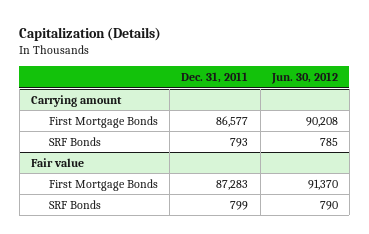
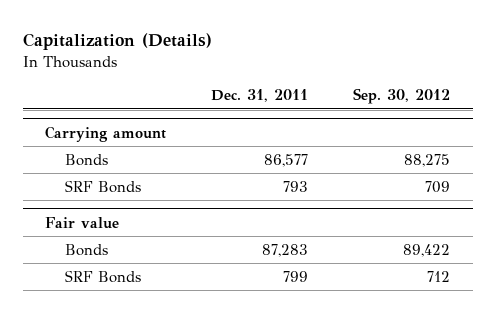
- | Dec. 31, 2011 | Jun. 30, 2012
+ | Dec. 31, 2011 | Sep. 30, 2012
@ Carrying amount
- First Mortgage Bonds | 86,577 | 90,208
+ Bonds | 86,577 | 88,275
@ Fair value
- First Mortgage Bonds | 87,283 | 91,370
+ Bonds | 87,283 | 89,422

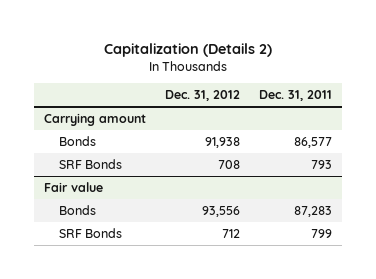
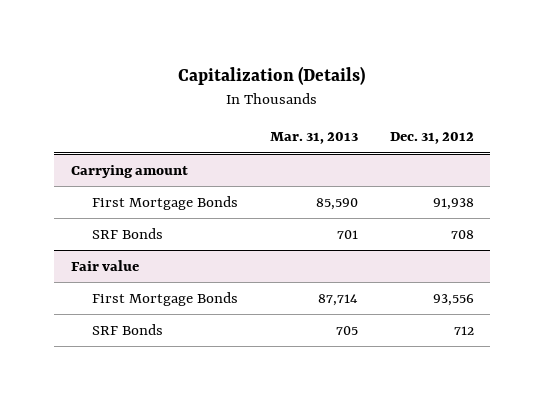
- Capitalization (Details 2)
+ Capitalization (Details)
- | Dec. 31, 2012 | Dec. 31, 2011
+ | Mar. 31, 2013 | Dec. 31, 2012
@ Carrying amount
- Bonds | 91,938 | 86,577
+ First Mortgage Bonds | 85,590 | 91,938
@ Fair value
- Bonds | 93,556 | 87,283
+ First Mortgage Bonds | 87,714 | 93,556

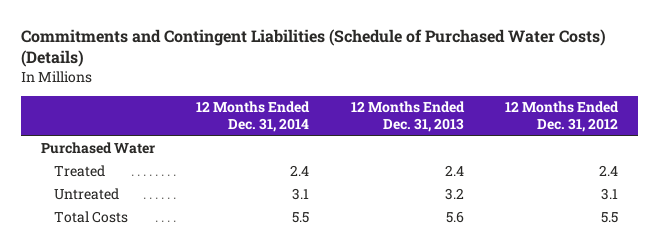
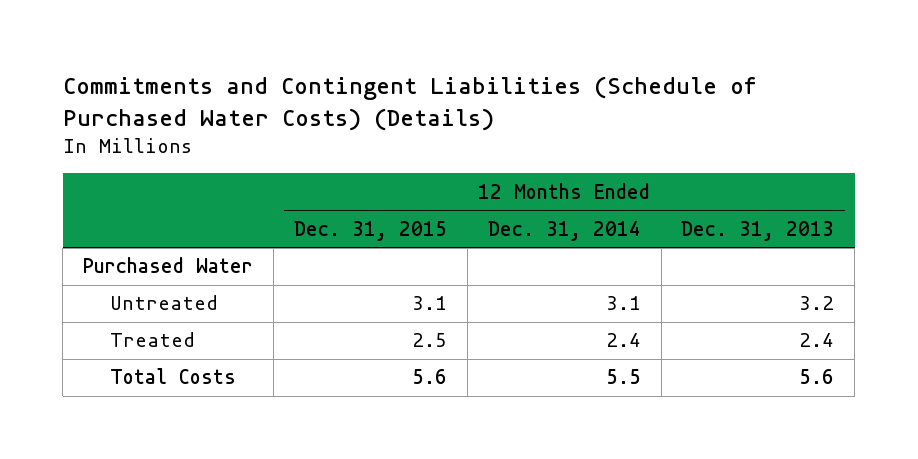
- | 12 Months Ended Dec. 31, 2014 | 12 Months Ended Dec. 31, 2013 | 12 Months Ended Dec. 31, 2012
+ | 12 Months Ended Dec. 31, 2015 | 12 Months Ended Dec. 31, 2014 | 12 Months Ended Dec. 31, 2013
moved down: Treated | 2.5 | 2.4 | 2.4

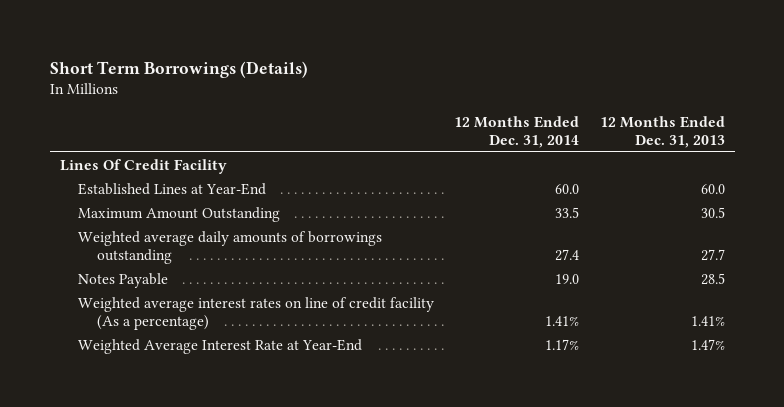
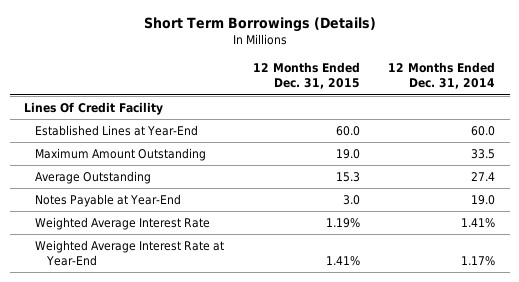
- | 12 Months Ended Dec. 31, 2014 | 12 Months Ended Dec. 31, 2013
+ | 12 Months Ended Dec. 31, 2015 | 12 Months Ended Dec. 31, 2014
- Weighted average daily amounts of borrowings outstanding | 27.4 | 27.7
- Notes Payable | 19.0 | 28.5
- Weighted average interest rates on line of credit facility (As a percentage) | 1.41% | 1.41%
+ Average Outstanding | 15.3 | 27.4
+ Notes Payable at Year-End | 3.0 | 19.0
+ Weighted Average Interest Rate | 1.19% | 1.41%

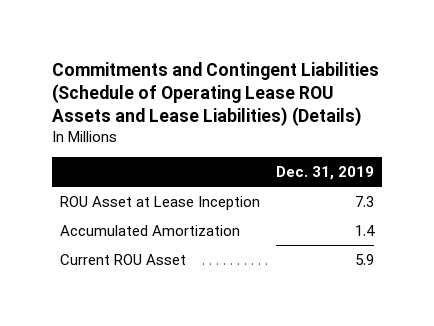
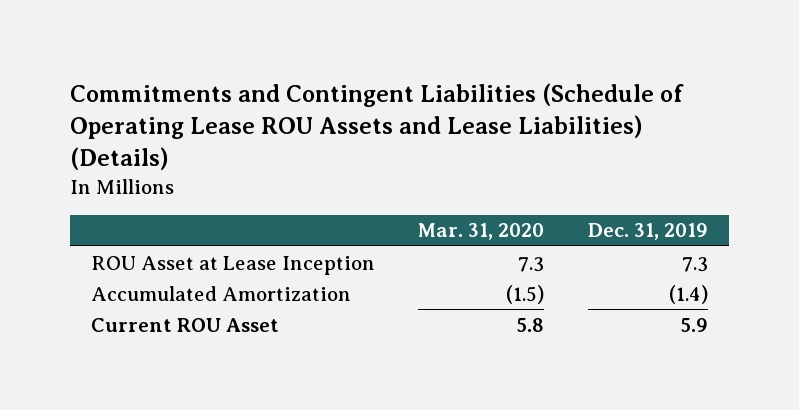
- | Dec. 31, 2019
+ | Mar. 31, 2020 | Dec. 31, 2019
- Accumulated Amortization | 1.4
+ Accumulated Amortization | (1.5) | (1.4)

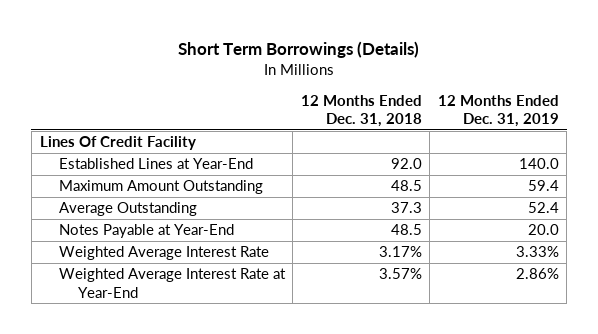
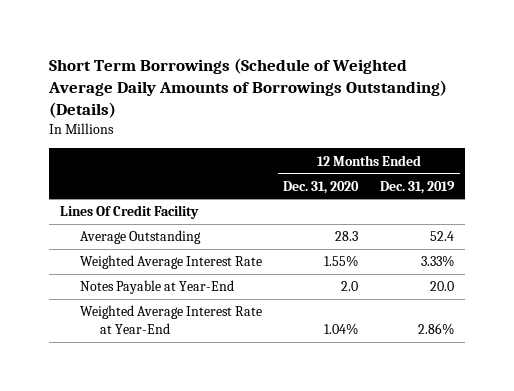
- Short Term Borrowings (Details)
+ Short Term Borrowings (Schedule of Weighted Average Daily Amounts of Borrowings Outstanding) (Details)
- | 12 Months Ended Dec. 31, 2018 | 12 Months Ended Dec. 31, 2019
+ | 12 Months Ended Dec. 31, 2020 | 12 Months Ended Dec. 31, 2019
- Established Lines at Year-End | 92.0 | 140.0
- Maximum Amount Outstanding | 48.5 | 59.4
moved down: Notes Payable at Year-End | 2.0 | 20.0

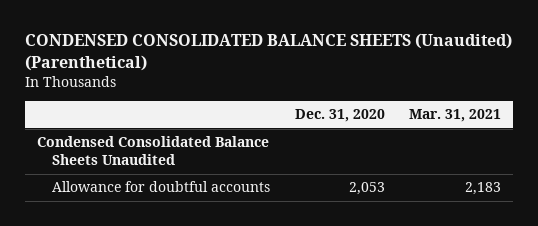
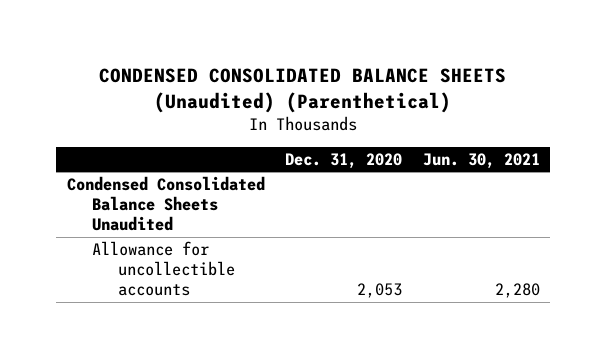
- | Dec. 31, 2020 | Mar. 31, 2021
+ | Dec. 31, 2020 | Jun. 30, 2021
- Allowance for doubtful accounts | 2,053 | 2,183
+ Allowance for uncollectible accounts | 2,053 | 2,280

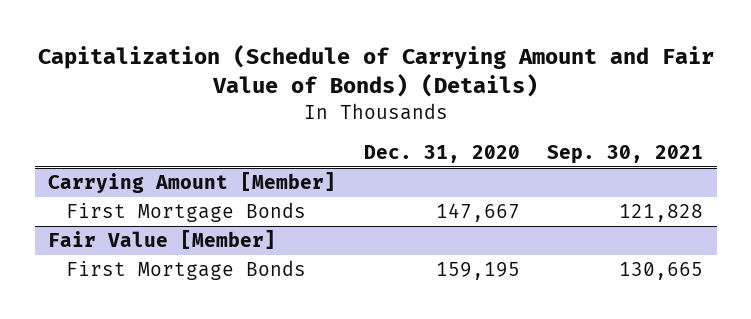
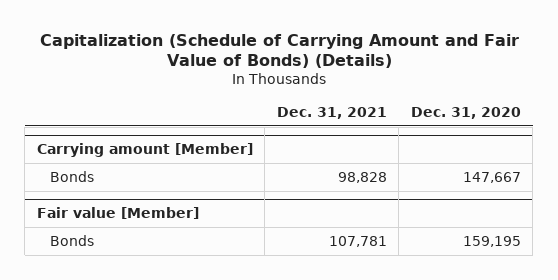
- | Dec. 31, 2020 | Sep. 30, 2021
+ | Dec. 31, 2021 | Dec. 31, 2020
- Carrying Amount [Member]
- First Mortgage Bonds | 147,667 | 121,828
- Fair Value [Member]
- First Mortgage Bonds | 159,195 | 130,665
+ Carrying amount [Member]
+ Bonds | 98,828 | 147,667
+ Fair value [Member]
+ Bonds | 107,781 | 159,195

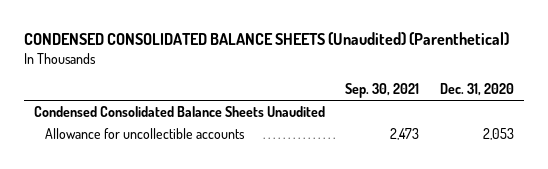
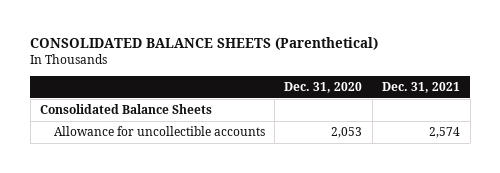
- CONDENSED CONSOLIDATED BALANCE SHEETS (Unaudited) (Parenthetical)
+ CONSOLIDATED BALANCE SHEETS (Parenthetical)
- | Sep. 30, 2021 | Dec. 31, 2020
+ | Dec. 31, 2020 | Dec. 31, 2021
- Condensed Consolidated Balance Sheets Unaudited
+ Consolidated Balance Sheets

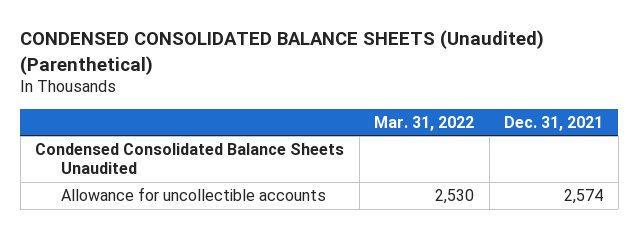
- CONSOLIDATED BALANCE SHEETS (Parenthetical)
+ CONDENSED CONSOLIDATED BALANCE SHEETS (Unaudited) (Parenthetical)
- | Dec. 31, 2020 | Dec. 31, 2021
+ | Mar. 31, 2022 | Dec. 31, 2021
- Consolidated Balance Sheets
+ Condensed Consolidated Balance Sheets Unaudited

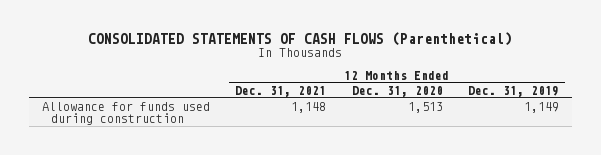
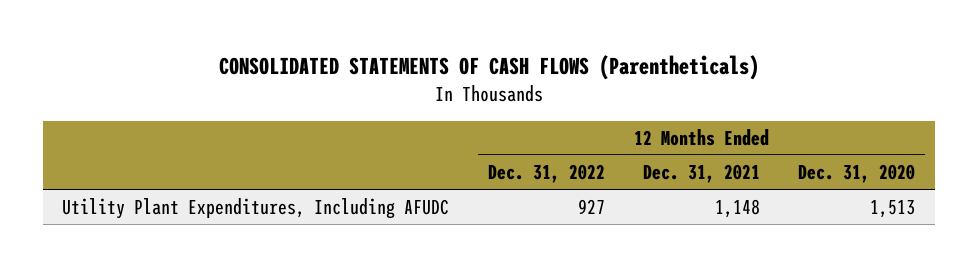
- CONSOLIDATED STATEMENTS OF CASH FLOWS (Parenthetical)
+ CONSOLIDATED STATEMENTS OF CASH FLOWS (Parentheticals)
- | 12 Months Ended Dec. 31, 2021 | 12 Months Ended Dec. 31, 2020 | 12 Months Ended Dec. 31, 2019
+ | 12 Months Ended Dec. 31, 2022 | 12 Months Ended Dec. 31, 2021 | 12 Months Ended Dec. 31, 2020
- Allowance for funds used during construction | 1,148 | 1,513 | 1,149
+ Utility Plant Expenditures, Including AFUDC | 927 | 1,148 | 1,513

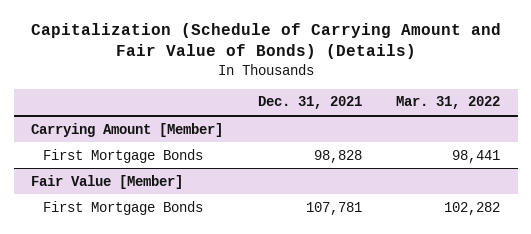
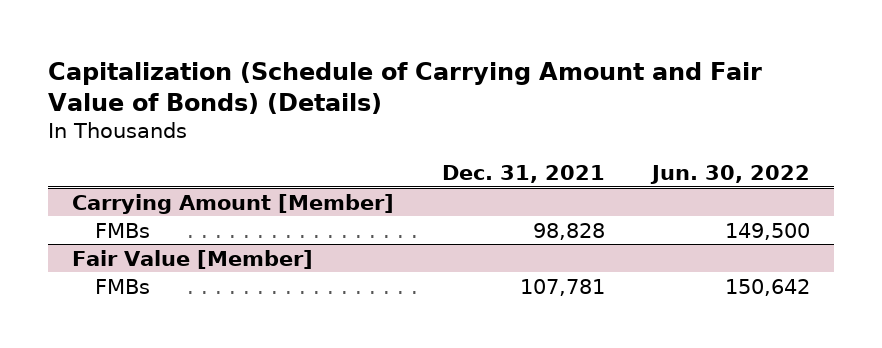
- | Dec. 31, 2021 | Mar. 31, 2022
+ | Dec. 31, 2021 | Jun. 30, 2022
@ Carrying Amount [Member]
- First Mortgage Bonds | 98,828 | 98,441
+ FMBs | 98,828 | 149,500
@ Fair Value [Member]
- First Mortgage Bonds | 107,781 | 102,282
+ FMBs | 107,781 | 150,642

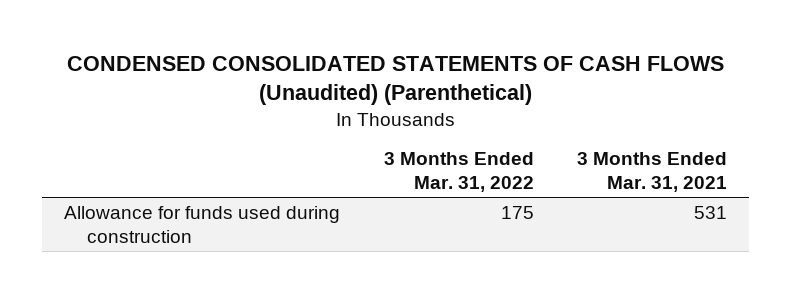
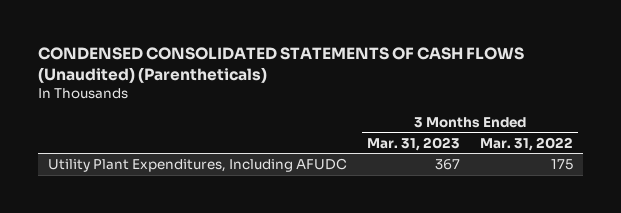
- CONDENSED CONSOLIDATED STATEMENTS OF CASH FLOWS (Unaudited) (Parenthetical)
+ CONDENSED CONSOLIDATED STATEMENTS OF CASH FLOWS (Unaudited) (Parentheticals)
- | 3 Months Ended Mar. 31, 2022 | 3 Months Ended Mar. 31, 2021
+ | 3 Months Ended Mar. 31, 2023 | 3 Months Ended Mar. 31, 2022
- Allowance for funds used during construction | 175 | 531
+ Utility Plant Expenditures, Including AFUDC | 367 | 175

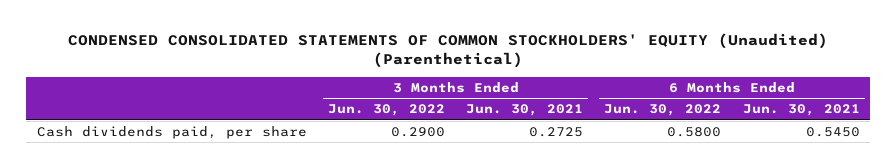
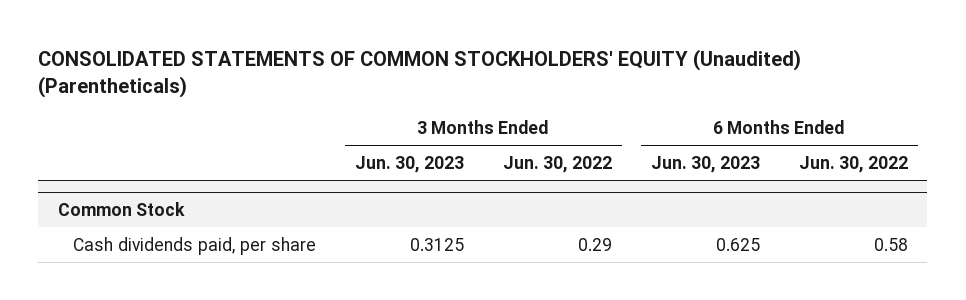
- CONDENSED CONSOLIDATED STATEMENTS OF COMMON STOCKHOLDERS' EQUITY (Unaudited) (Parenthetical)
+ CONSOLIDATED STATEMENTS OF COMMON STOCKHOLDERS' EQUITY (Unaudited) (Parentheticals)
- | 3 Months Ended Jun. 30, 2022 | 3 Months Ended Jun. 30, 2021 | 6 Months Ended Jun. 30, 2022 | 6 Months Ended Jun. 30, 2021
+ | 3 Months Ended Jun. 30, 2023 | 3 Months Ended Jun. 30, 2022 | 6 Months Ended Jun. 30, 2023 | 6 Months Ended Jun. 30, 2022
- Cash dividends paid, per share | 0.2900 | 0.2725 | 0.5800 | 0.5450
+ Common Stock
+ Cash dividends paid, per share | 0.3125 | 0.29 | 0.625 | 0.58

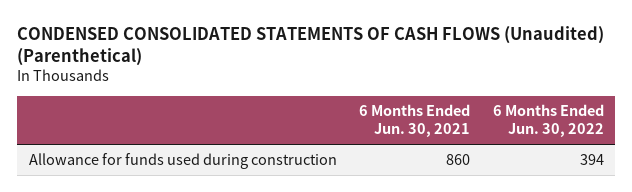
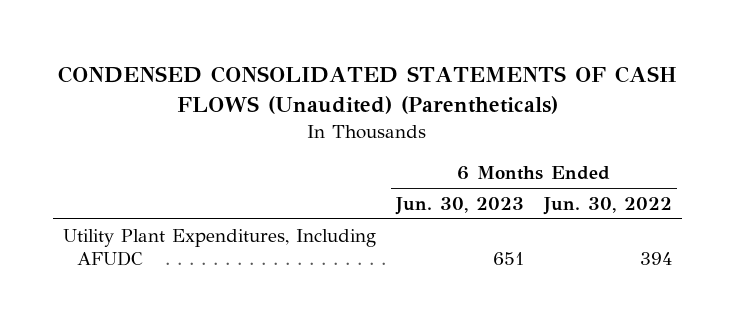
- CONDENSED CONSOLIDATED STATEMENTS OF CASH FLOWS (Unaudited) (Parenthetical)
+ CONDENSED CONSOLIDATED STATEMENTS OF CASH FLOWS (Unaudited) (Parentheticals)
- | 6 Months Ended Jun. 30, 2021 | 6 Months Ended Jun. 30, 2022
+ | 6 Months Ended Jun. 30, 2023 | 6 Months Ended Jun. 30, 2022
- Allowance for funds used during construction | 860 | 394
+ Utility Plant Expenditures, Including AFUDC | 651 | 394

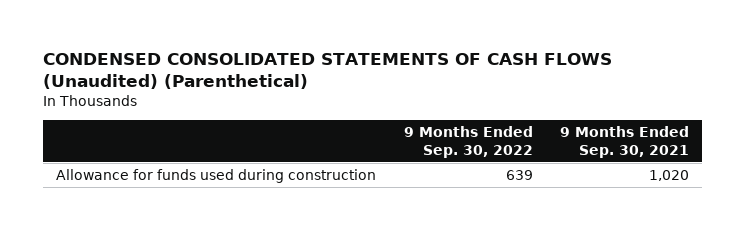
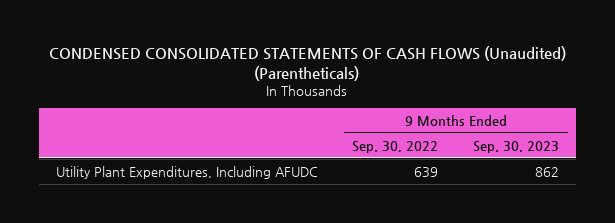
- CONDENSED CONSOLIDATED STATEMENTS OF CASH FLOWS (Unaudited) (Parenthetical)
+ CONDENSED CONSOLIDATED STATEMENTS OF CASH FLOWS (Unaudited) (Parentheticals)
- | 9 Months Ended Sep. 30, 2022 | 9 Months Ended Sep. 30, 2021
+ | 9 Months Ended Sep. 30, 2022 | 9 Months Ended Sep. 30, 2023
- Allowance for funds used during construction | 639 | 1,020
+ Utility Plant Expenditures, Including AFUDC | 639 | 862

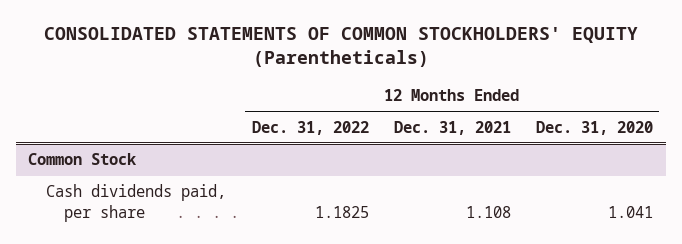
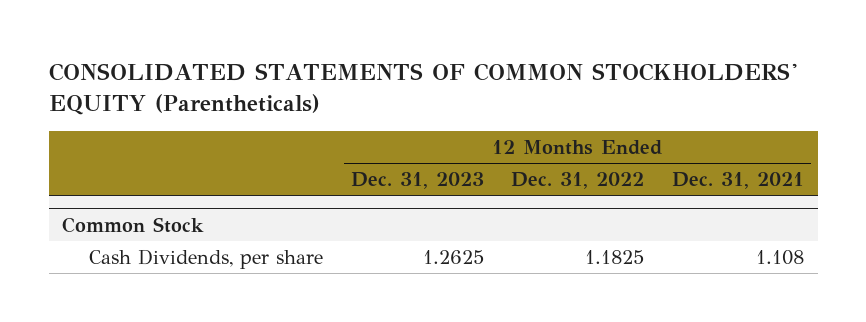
- | 12 Months Ended Dec. 31, 2022 | 12 Months Ended Dec. 31, 2021 | 12 Months Ended Dec. 31, 2020
+ | 12 Months Ended Dec. 31, 2023 | 12 Months Ended Dec. 31, 2022 | 12 Months Ended Dec. 31, 2021
@ Common Stock
- Cash dividends paid, per share | 1.1825 | 1.108 | 1.041
+ Cash Dividends, per share | 1.2625 | 1.1825 | 1.108

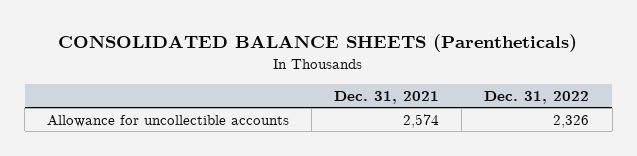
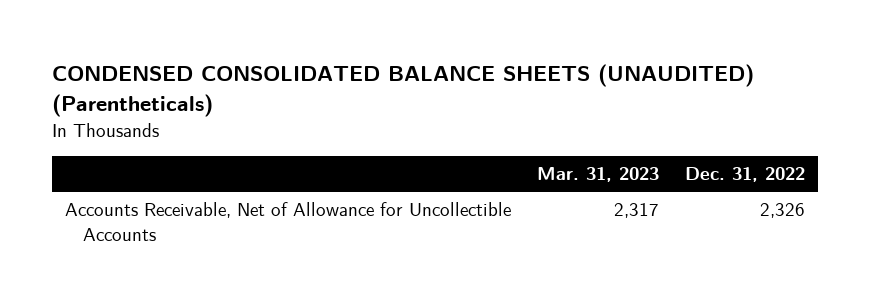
- CONSOLIDATED BALANCE SHEETS (Parentheticals)
+ CONDENSED CONSOLIDATED BALANCE SHEETS (UNAUDITED) (Parentheticals)
- | Dec. 31, 2021 | Dec. 31, 2022
+ | Mar. 31, 2023 | Dec. 31, 2022
- Allowance for uncollectible accounts | 2,574 | 2,326
+ Accounts Receivable, Net of Allowance for Uncollectible Accounts | 2,317 | 2,326

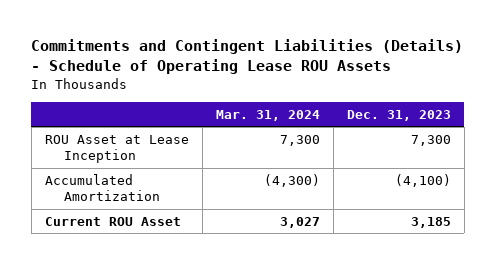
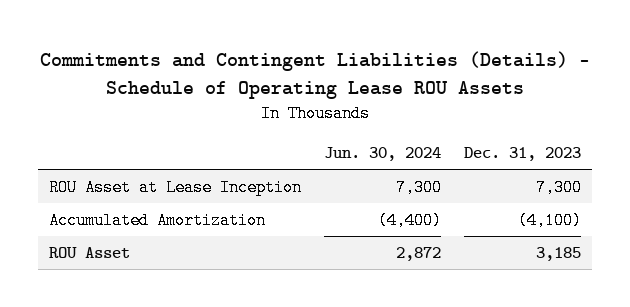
- | Mar. 31, 2024 | Dec. 31, 2023
+ | Jun. 30, 2024 | Dec. 31, 2023
- Current ROU Asset | 3,027 | 3,185
+ ROU Asset | 2,872 | 3,185

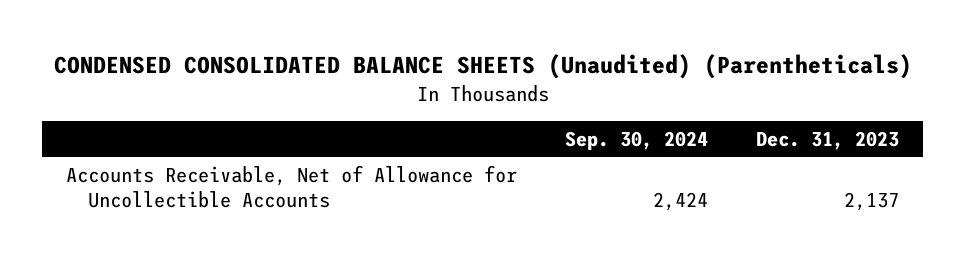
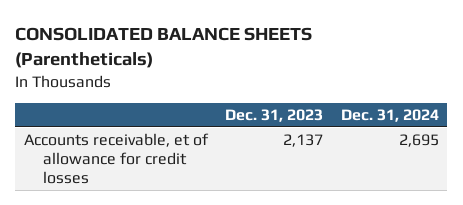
- CONDENSED CONSOLIDATED BALANCE SHEETS (Unaudited) (Parentheticals)
+ CONSOLIDATED BALANCE SHEETS (Parentheticals)
- | Sep. 30, 2024 | Dec. 31, 2023
+ | Dec. 31, 2023 | Dec. 31, 2024
- Accounts Receivable, Net of Allowance for Uncollectible Accounts | 2,424 | 2,137
+ Accounts receivable, et of allowance for credit losses | 2,137 | 2,695

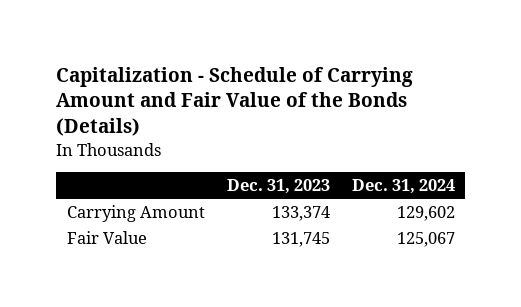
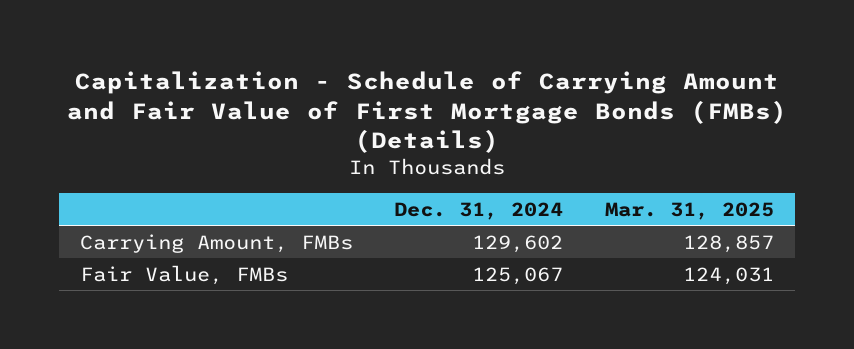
- Capitalization - Schedule of Carrying Amount and Fair Value of the Bonds (Details)
+ Capitalization - Schedule of Carrying Amount and Fair Value of First Mortgage Bonds (FMBs) (Details)
- | Dec. 31, 2023 | Dec. 31, 2024
+ | Dec. 31, 2024 | Mar. 31, 2025
- Carrying Amount | 133,374 | 129,602
- Fair Value | 131,745 | 125,067
+ Carrying Amount, FMBs | 129,602 | 128,857
+ Fair Value, FMBs | 125,067 | 124,031

